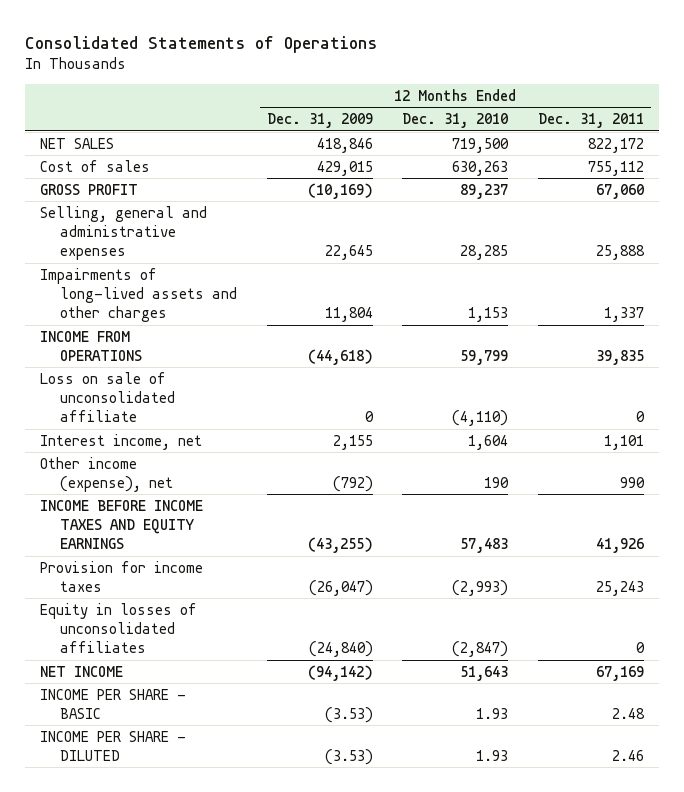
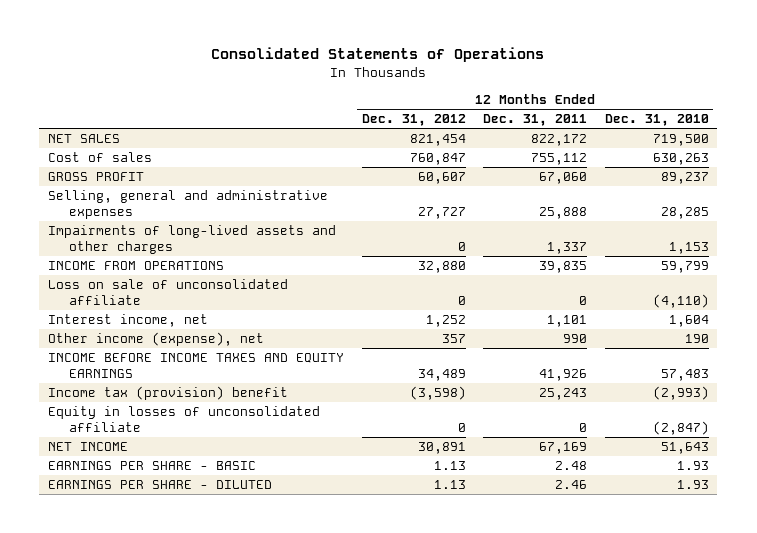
- | 12 Months Ended Dec. 31, 2009 | 12 Months Ended Dec. 31, 2010 | 12 Months Ended Dec. 31, 2011
+ | 12 Months Ended Dec. 31, 2012 | 12 Months Ended Dec. 31, 2011 | 12 Months Ended Dec. 31, 2010
- Provision for income taxes | (26,047) | (2,993) | 25,243
- Equity in losses of unconsolidated affiliates | (24,840) | (2,847) | 0
+ Income tax (provision) benefit | (3,598) | 25,243 | (2,993)
+ Equity in losses of unconsolidated affiliate | 0 | 0 | (2,847)
- INCOME PER SHARE - BASIC | (3.53) | 1.93 | 2.48
- INCOME PER SHARE - DILUTED | (3.53) | 1.93 | 2.46
+ EARNINGS PER SHARE - BASIC | 1.13 | 2.48 | 1.93
+ EARNINGS PER SHARE - DILUTED | 1.13 | 2.46 | 1.93

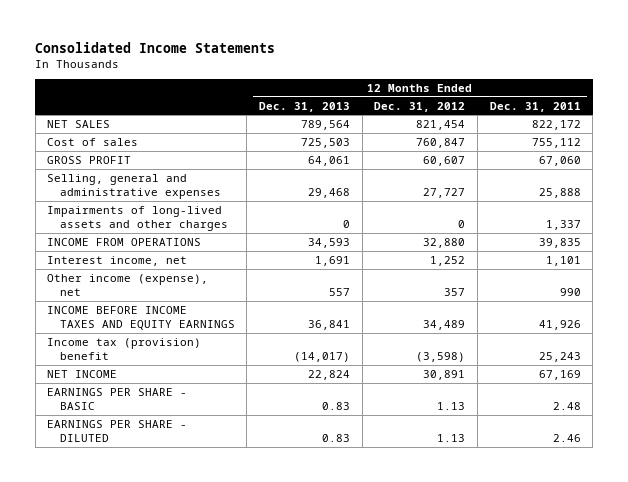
- Consolidated Statements of Operations
+ Consolidated Income Statements
- | 12 Months Ended Dec. 31, 2012 | 12 Months Ended Dec. 31, 2011 | 12 Months Ended Dec. 31, 2010
+ | 12 Months Ended Dec. 31, 2013 | 12 Months Ended Dec. 31, 2012 | 12 Months Ended Dec. 31, 2011
- Loss on sale of unconsolidated affiliate | 0 | 0 | (4,110)
- Equity in losses of unconsolidated affiliate | 0 | 0 | (2,847)

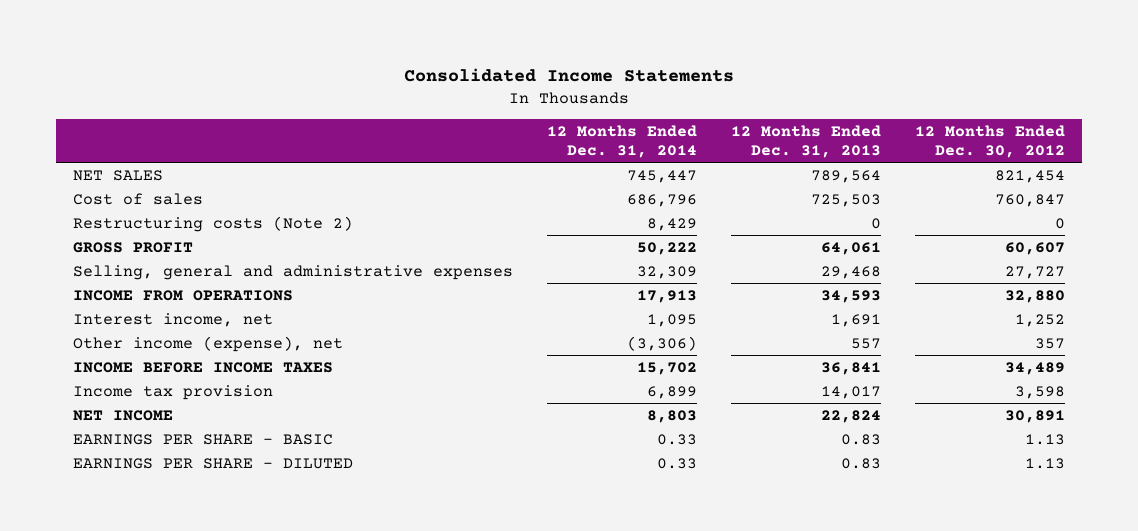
- | 12 Months Ended Dec. 31, 2013 | 12 Months Ended Dec. 31, 2012 | 12 Months Ended Dec. 31, 2011
+ | 12 Months Ended Dec. 31, 2014 | 12 Months Ended Dec. 31, 2013 | 12 Months Ended Dec. 30, 2012
+ Restructuring costs (Note 2) | 8,429 | 0 | 0
- Impairments of long-lived assets and other charges | 0 | 0 | 1,337
- INCOME BEFORE INCOME TAXES AND EQUITY EARNINGS | 36,841 | 34,489 | 41,926
- Income tax (provision) benefit | (14,017) | (3,598) | 25,243
+ INCOME BEFORE INCOME TAXES | 15,702 | 36,841 | 34,489
+ Income tax provision | 6,899 | 14,017 | 3,598

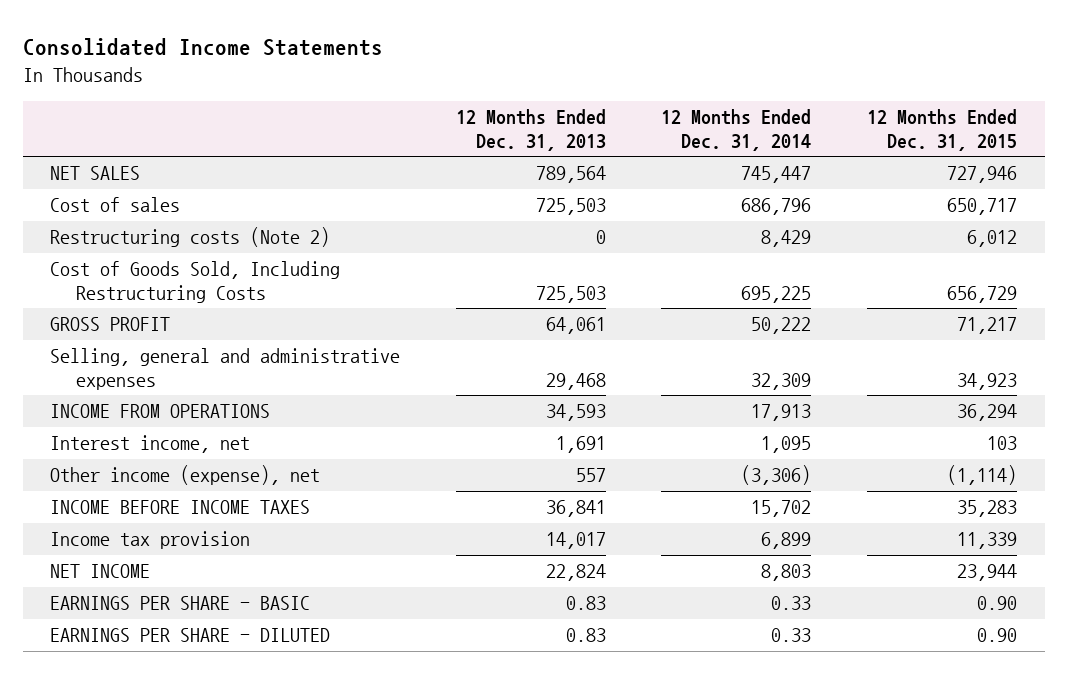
- | 12 Months Ended Dec. 31, 2014 | 12 Months Ended Dec. 31, 2013 | 12 Months Ended Dec. 30, 2012
+ | 12 Months Ended Dec. 31, 2013 | 12 Months Ended Dec. 31, 2014 | 12 Months Ended Dec. 31, 2015
+ Cost of Goods Sold, Including Restructuring Costs | 725,503 | 695,225 | 656,729

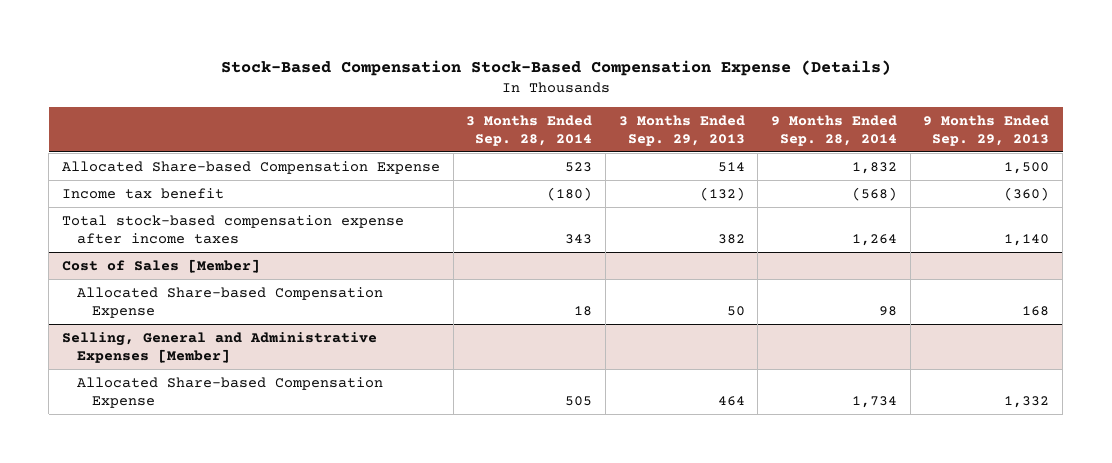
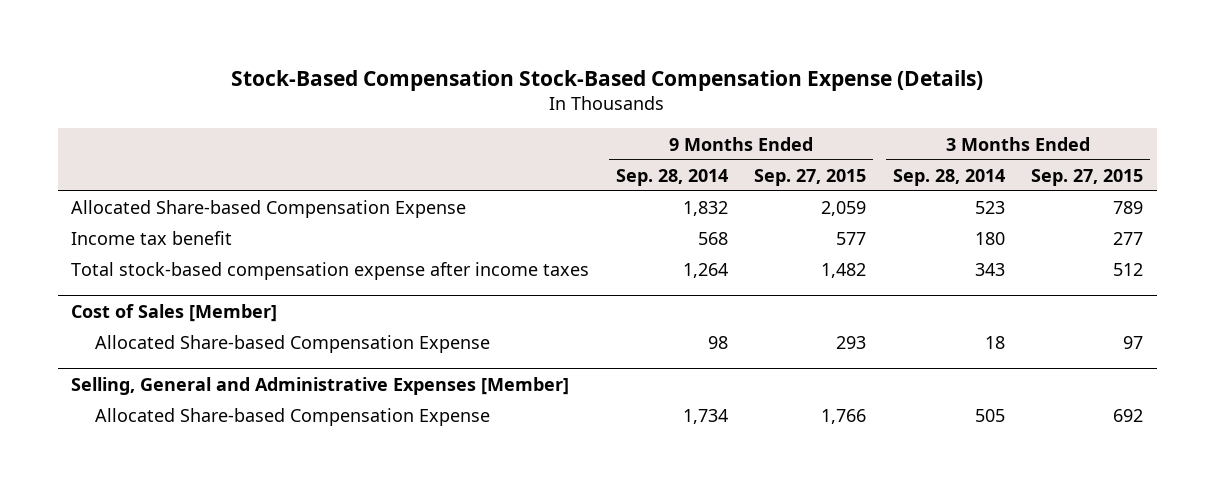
- | 3 Months Ended Sep. 28, 2014 | 3 Months Ended Sep. 29, 2013 | 9 Months Ended Sep. 28, 2014 | 9 Months Ended Sep. 29, 2013
+ | 9 Months Ended Sep. 28, 2014 | 9 Months Ended Sep. 27, 2015 | 3 Months Ended Sep. 28, 2014 | 3 Months Ended Sep. 27, 2015
- Income tax benefit | (180) | (132) | (568) | (360)
+ Income tax benefit | 568 | 577 | 180 | 277

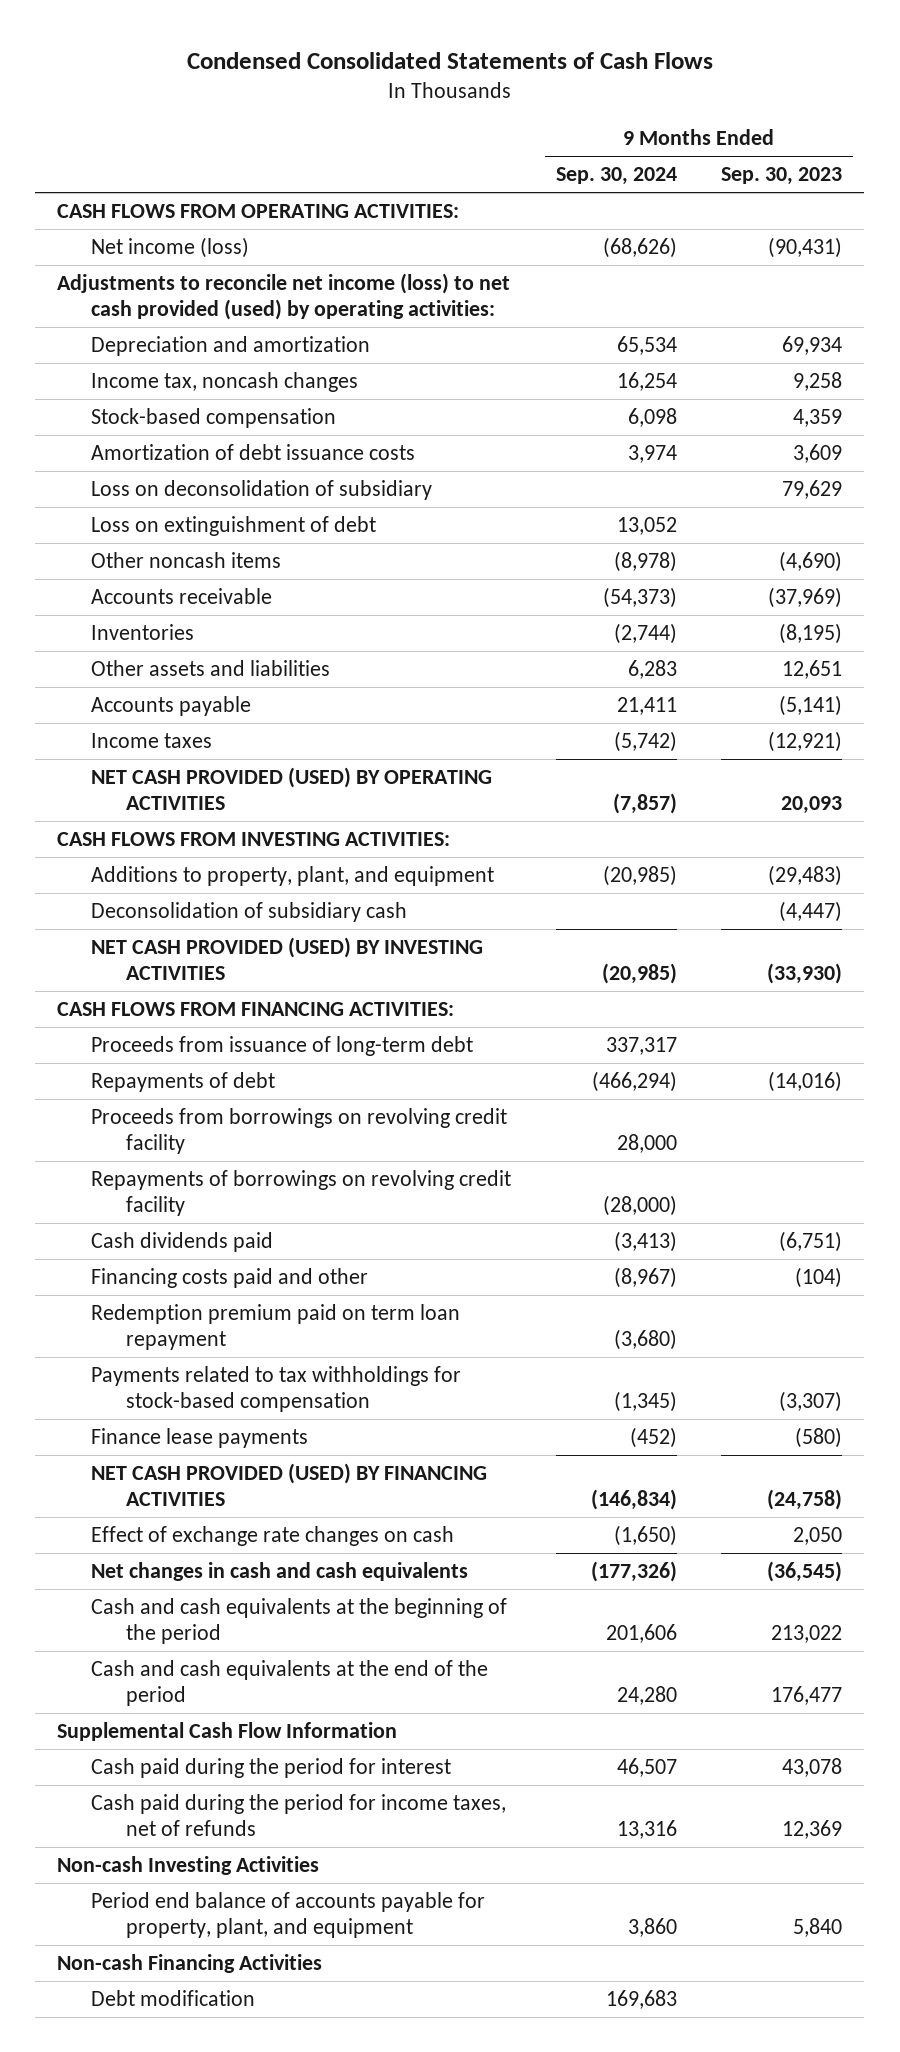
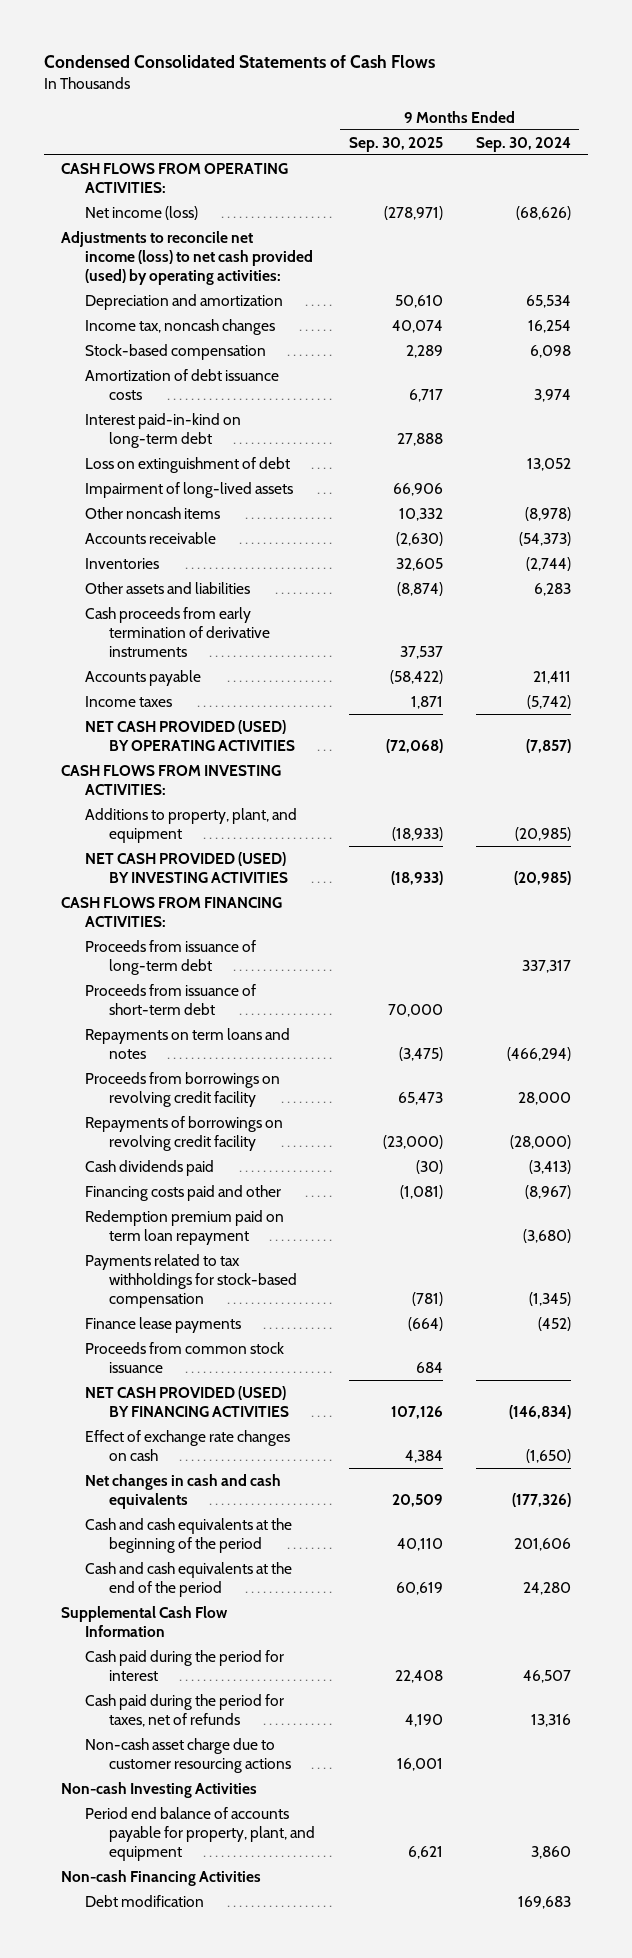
- | 9 Months Ended Sep. 30, 2024 | 9 Months Ended Sep. 30, 2023
+ | 9 Months Ended Sep. 30, 2025 | 9 Months Ended Sep. 30, 2024
- Loss on deconsolidation of subsidiary | | 79,629
+ Interest paid-in-kind on long-term debt | 27,888 |
+ Impairment of long-lived assets | 66,906 |
+ Cash proceeds from early termination of derivative instruments | 37,537 |
- Deconsolidation of subsidiary cash | | (4,447)
- Repayments of debt | (466,294) | (14,016)
+ Proceeds from issuance of short-term debt | 70,000 |
+ Repayments on term loans and notes | (3,475) | (466,294)
+ Proceeds from common stock issuance | 684 |
- Cash paid during the period for income taxes, net of refunds | 13,316 | 12,369
+ Cash paid during the period for taxes, net of refunds | 4,190 | 13,316
+ Non-cash asset charge due to customer resourcing actions | 16,001 |

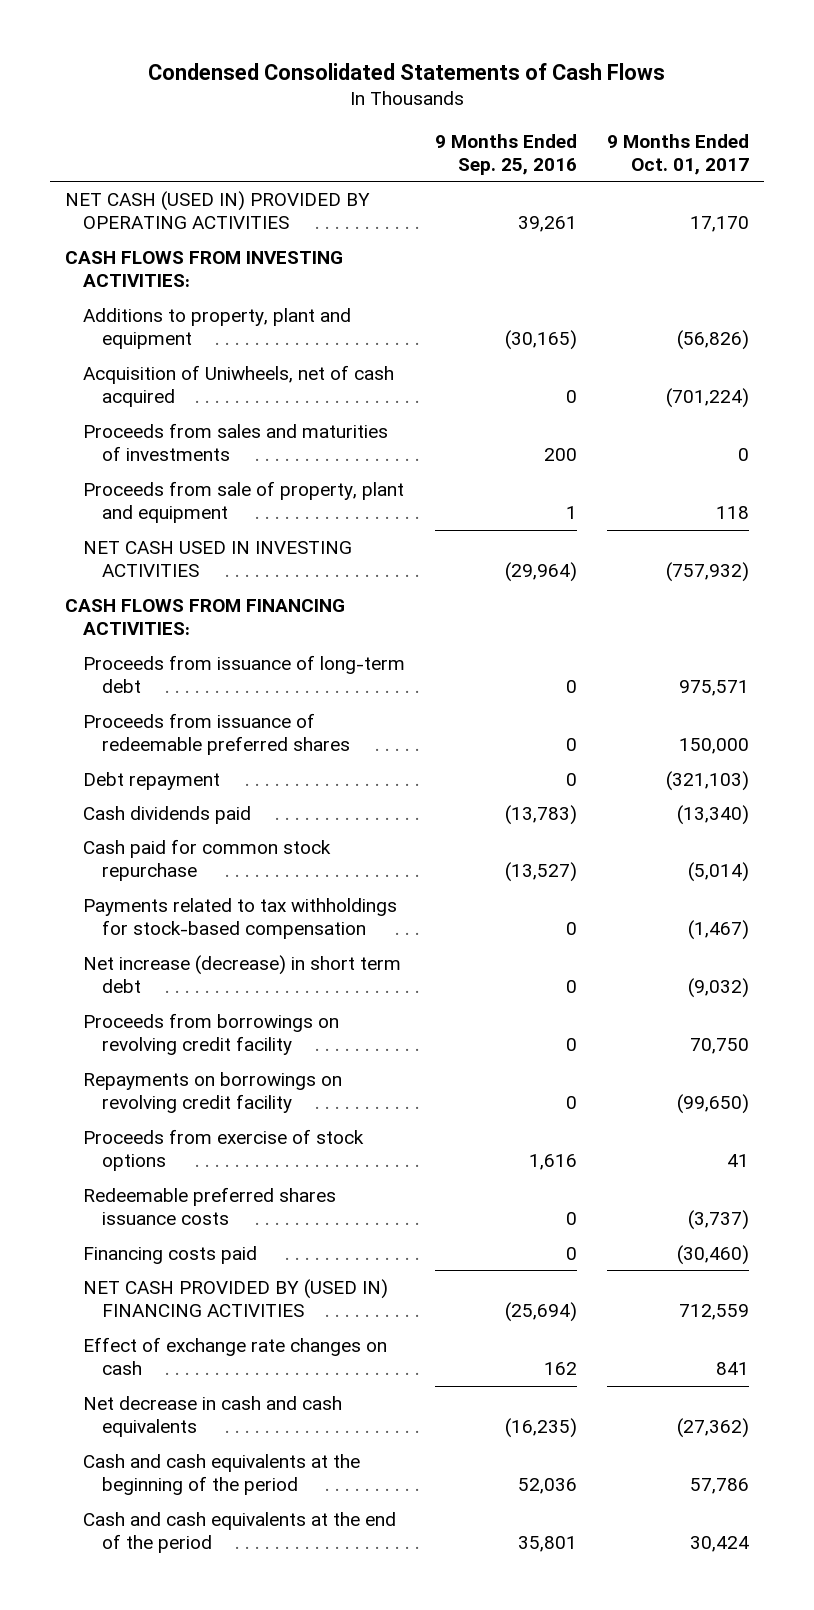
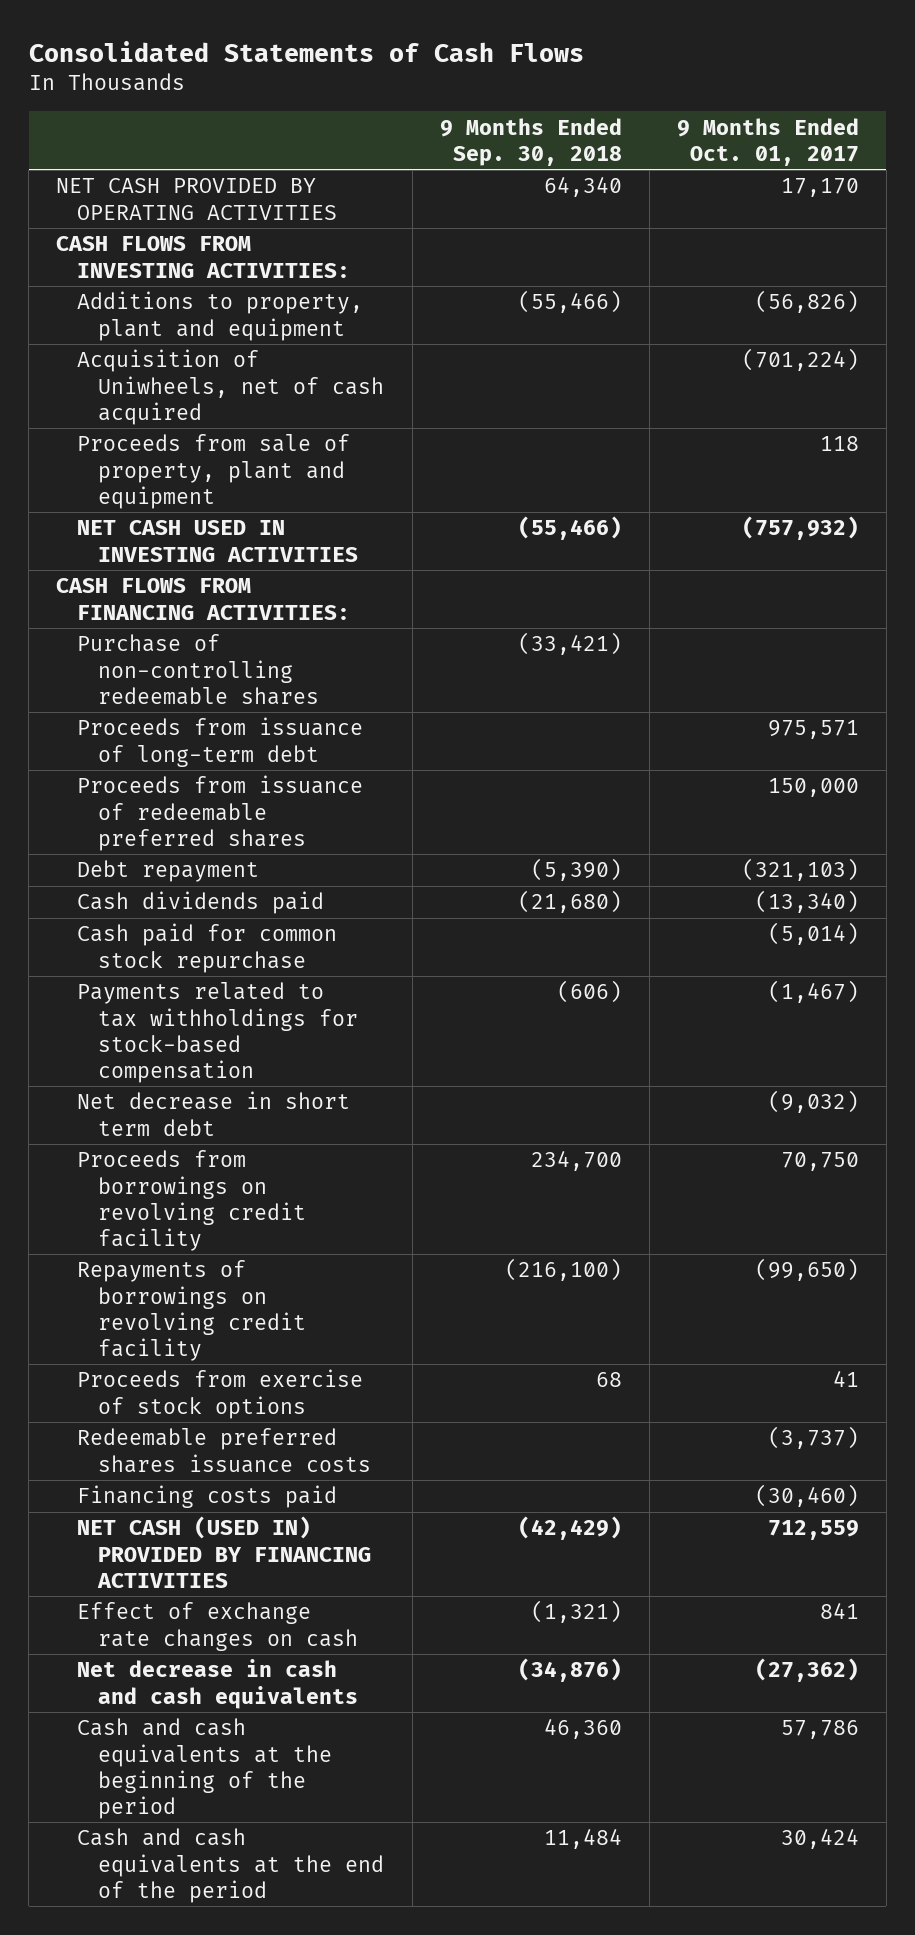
- Condensed Consolidated Statements of Cash Flows
+ Consolidated Statements of Cash Flows
- | 9 Months Ended Sep. 25, 2016 | 9 Months Ended Oct. 01, 2017
+ | 9 Months Ended Sep. 30, 2018 | 9 Months Ended Oct. 01, 2017
- NET CASH (USED IN) PROVIDED BY OPERATING ACTIVITIES | 39,261 | 17,170
+ NET CASH PROVIDED BY OPERATING ACTIVITIES | 64,340 | 17,170
- Proceeds from sales and maturities of investments | 200 | 0
+ Purchase of non-controlling redeemable shares | (33,421) |
- Net increase (decrease) in short term debt | 0 | (9,032)
+ Net decrease in short term debt | | (9,032)
- Repayments on borrowings on revolving credit facility | 0 | (99,650)
+ Repayments of borrowings on revolving credit facility | (216,100) | (99,650)
- NET CASH PROVIDED BY (USED IN) FINANCING ACTIVITIES | (25,694) | 712,559
+ NET CASH (USED IN) PROVIDED BY FINANCING ACTIVITIES | (42,429) | 712,559

